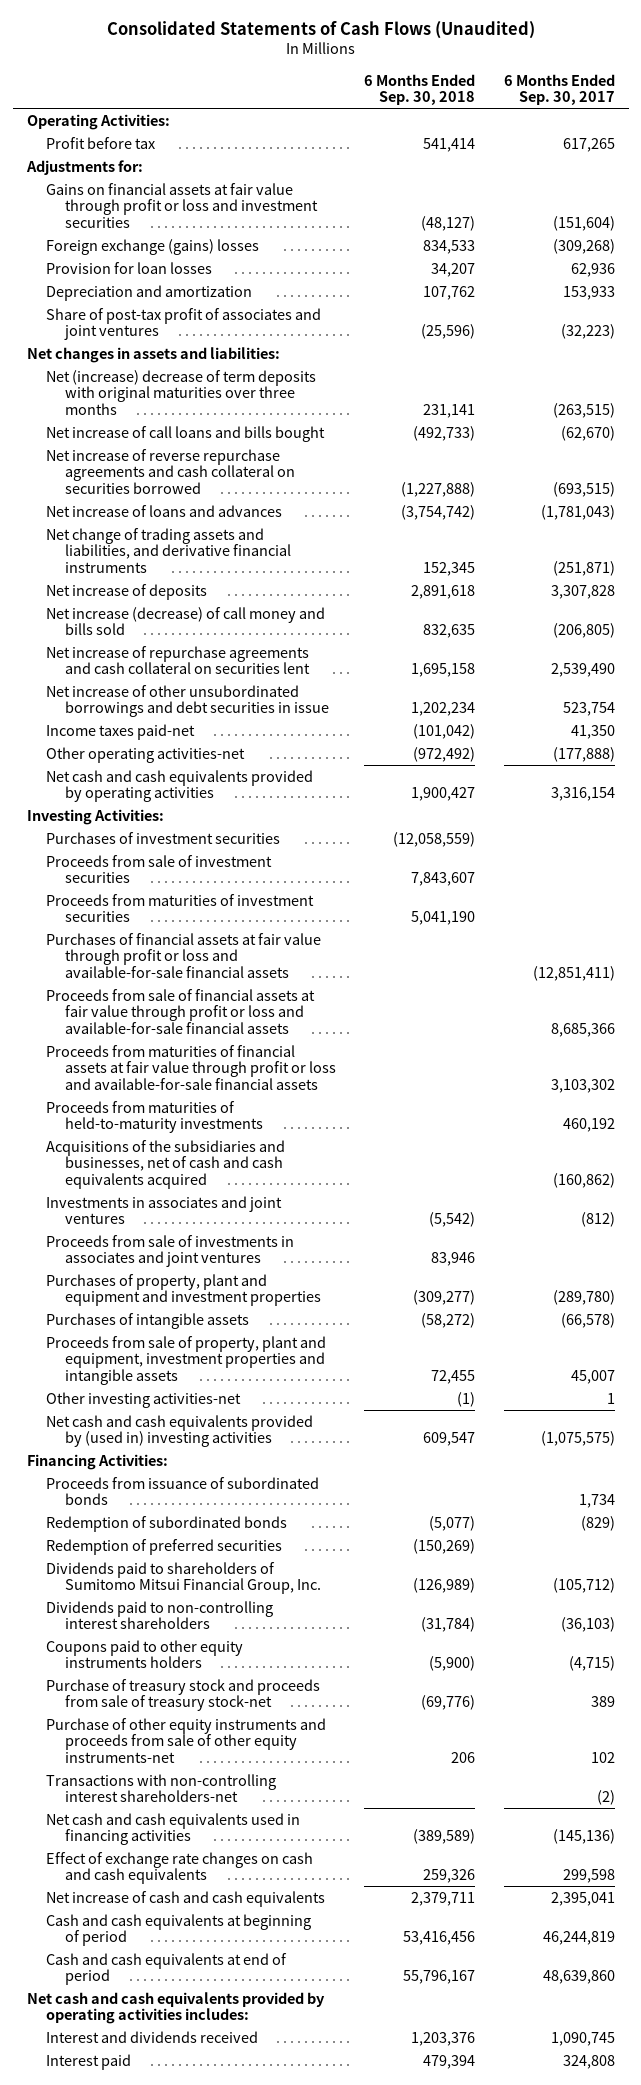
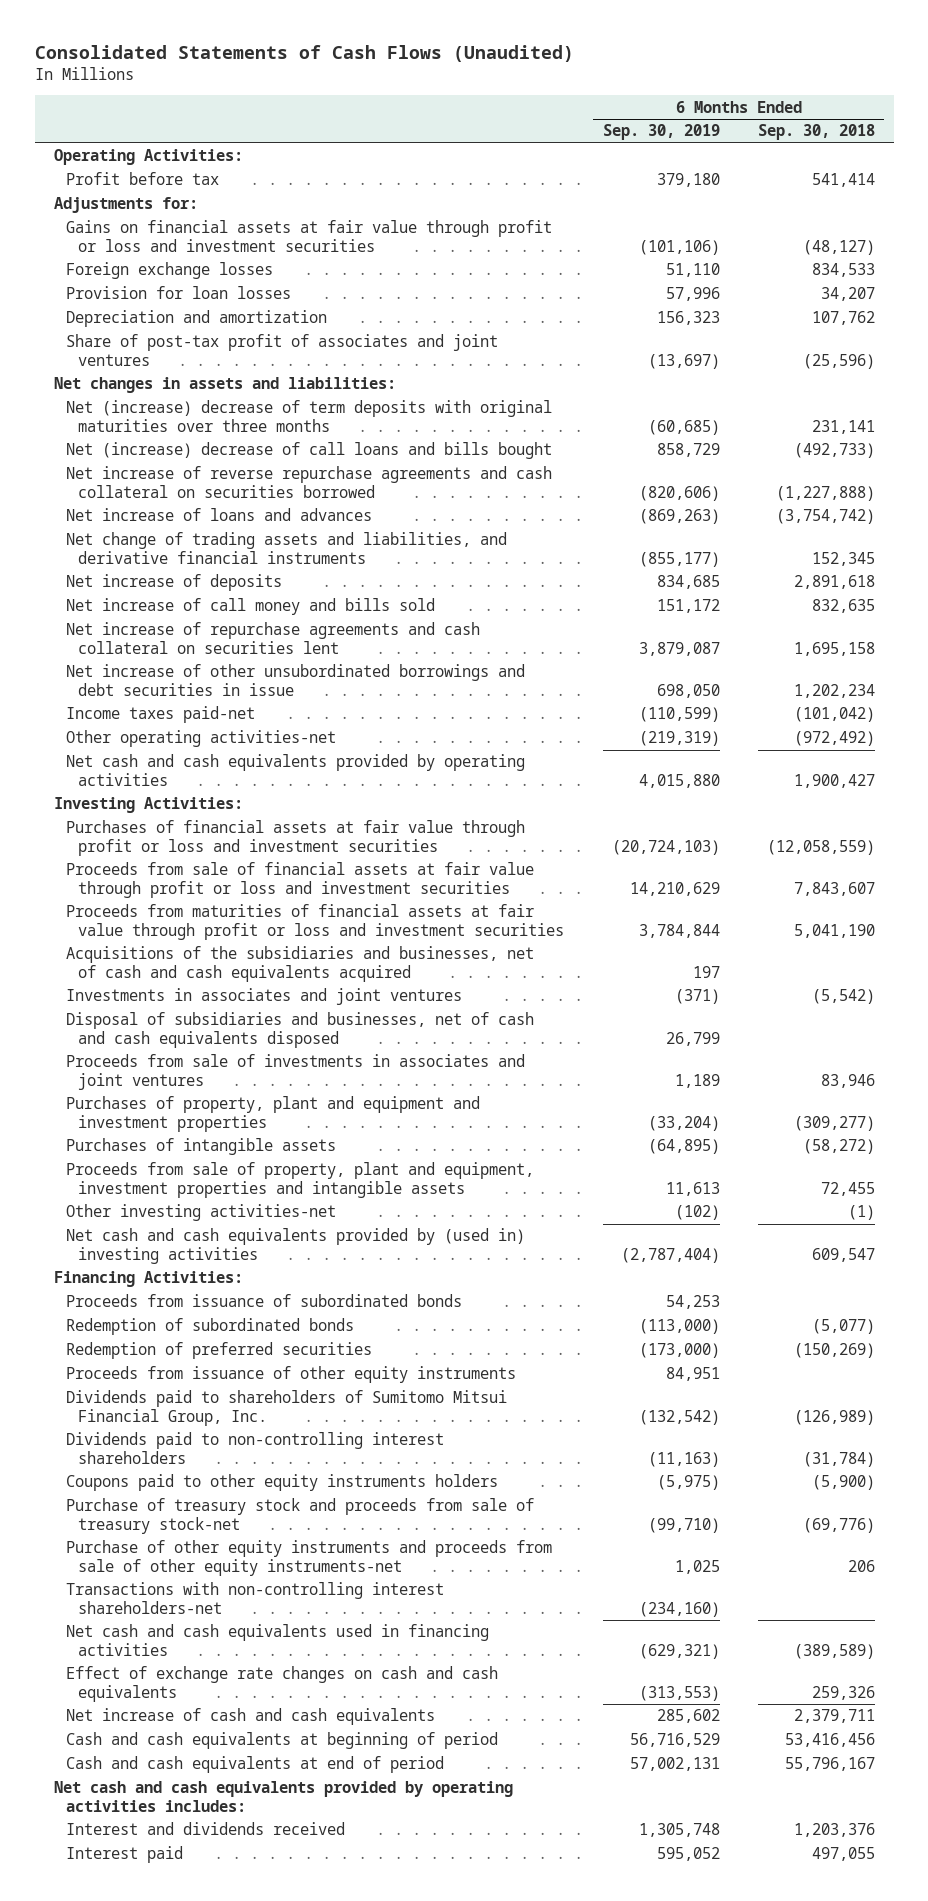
- | 6 Months Ended Sep. 30, 2018 | 6 Months Ended Sep. 30, 2017
+ | 6 Months Ended Sep. 30, 2019 | 6 Months Ended Sep. 30, 2018
- Foreign exchange (gains) losses | 834,533 | (309,268)
+ Foreign exchange losses | 51,110 | 834,533
- Net increase of call loans and bills bought | (492,733) | (62,670)
+ Net (increase) decrease of call loans and bills bought | 858,729 | (492,733)
- Net increase (decrease) of call money and bills sold | 832,635 | (206,805)
+ Net increase of call money and bills sold | 151,172 | 832,635
- Purchases of investment securities | (12,058,559) |
- Proceeds from sale of investment securities | 7,843,607 |
- Proceeds from maturities of investment securities | 5,041,190 |
- Purchases of financial assets at fair value through profit or loss and available-for-sale financial assets | | (12,851,411)
- Proceeds from sale of financial assets at fair value through profit or loss and available-for-sale financial assets | | 8,685,366
- Proceeds from maturities of financial assets at fair value through profit or loss and available-for-sale financial assets | | 3,103,302
- Proceeds from maturities of held-to-maturity investments | | 460,192
+ Purchases of financial assets at fair value through profit or loss and investment securities | (20,724,103) | (12,058,559)
+ Proceeds from sale of financial assets at fair value through profit or loss and investment securities | 14,210,629 | 7,843,607
+ Proceeds from maturities of financial assets at fair value through profit or loss and investment securities | 3,784,844 | 5,041,190
+ Disposal of subsidiaries and businesses, net of cash and cash equivalents disposed | 26,799 |
+ Proceeds from issuance of other equity instruments | 84,951 |
- Interest paid | 479,394 | 324,808
+ Interest paid | 595,052 | 497,055

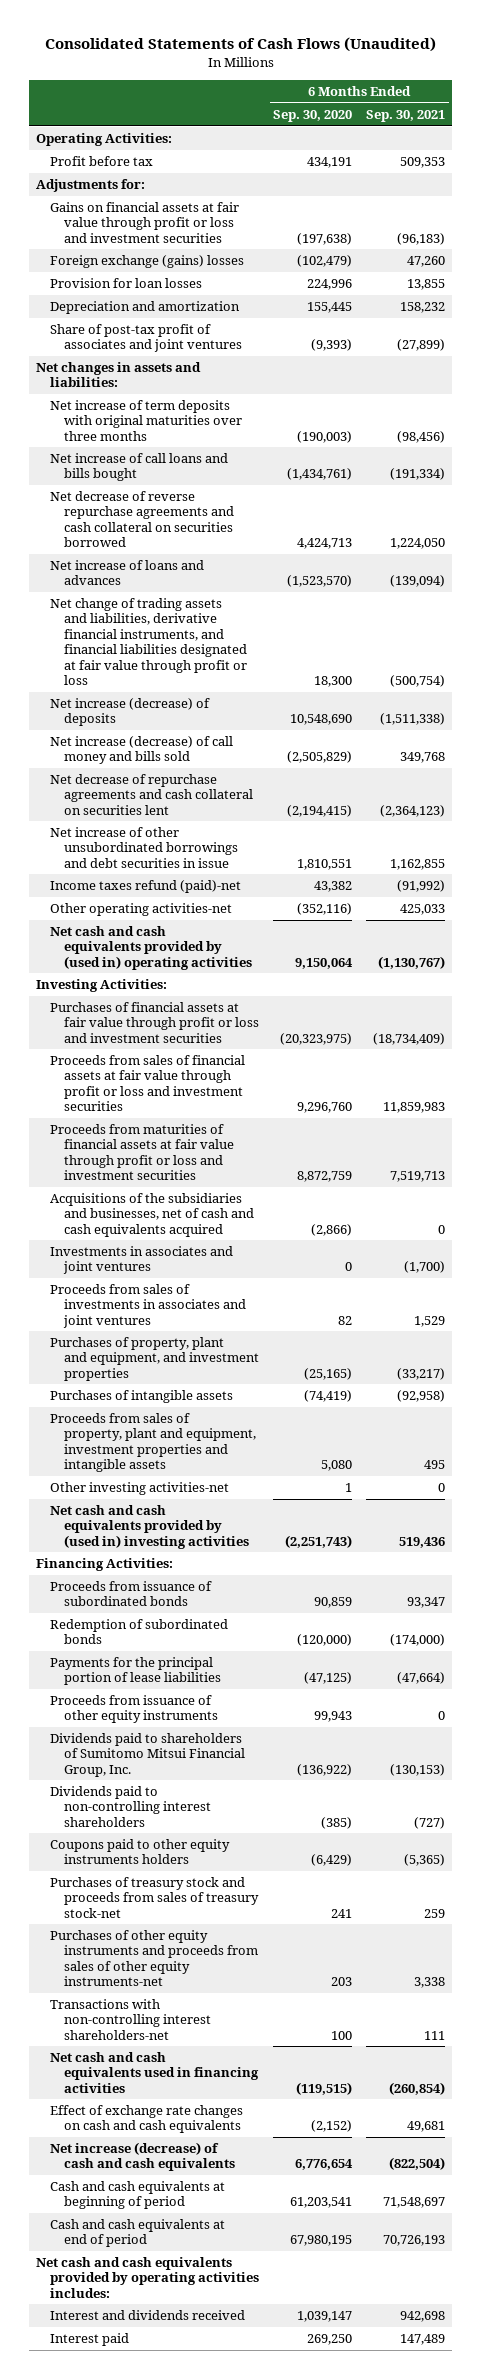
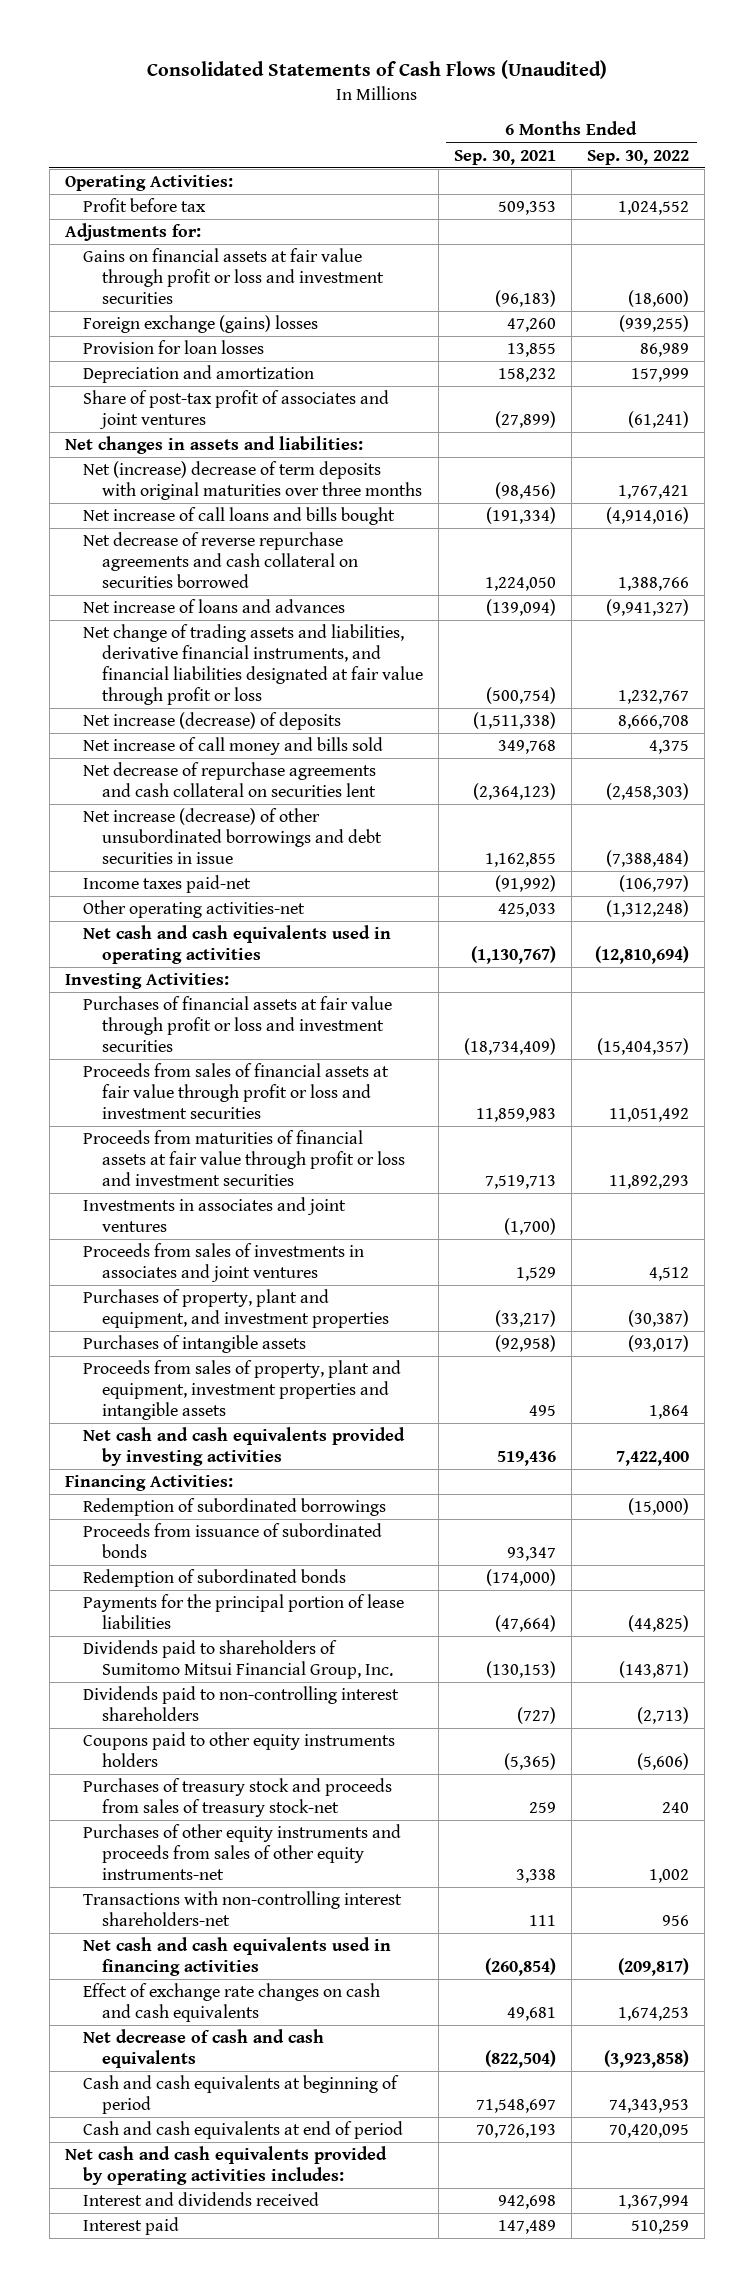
- | 6 Months Ended Sep. 30, 2020 | 6 Months Ended Sep. 30, 2021
+ | 6 Months Ended Sep. 30, 2021 | 6 Months Ended Sep. 30, 2022
- Net increase of term deposits with original maturities over three months | (190,003) | (98,456)
+ Net (increase) decrease of term deposits with original maturities over three months | (98,456) | 1,767,421
- Net increase (decrease) of call money and bills sold | (2,505,829) | 349,768
+ Net increase of call money and bills sold | 349,768 | 4,375
- Net increase of other unsubordinated borrowings and debt securities in issue | 1,810,551 | 1,162,855
- Income taxes refund (paid)-net | 43,382 | (91,992)
+ Net increase (decrease) of other unsubordinated borrowings and debt securities in issue | 1,162,855 | (7,388,484)
+ Income taxes paid-net | (91,992) | (106,797)
- Net cash and cash equivalents provided by (used in) operating activities | 9,150,064 | (1,130,767)
+ Net cash and cash equivalents used in operating activities | (1,130,767) | (12,810,694)
- Acquisitions of the subsidiaries and businesses, net of cash and cash equivalents acquired | (2,866) | 0
- Other investing activities-net | 1 | 0
- Net cash and cash equivalents provided by (used in) investing activities | (2,251,743) | 519,436
+ Net cash and cash equivalents provided by investing activities | 519,436 | 7,422,400
+ Redemption of subordinated borrowings | | (15,000)
- Proceeds from issuance of other equity instruments | 99,943 | 0
- Net increase (decrease) of cash and cash equivalents | 6,776,654 | (822,504)
+ Net decrease of cash and cash equivalents | (822,504) | (3,923,858)

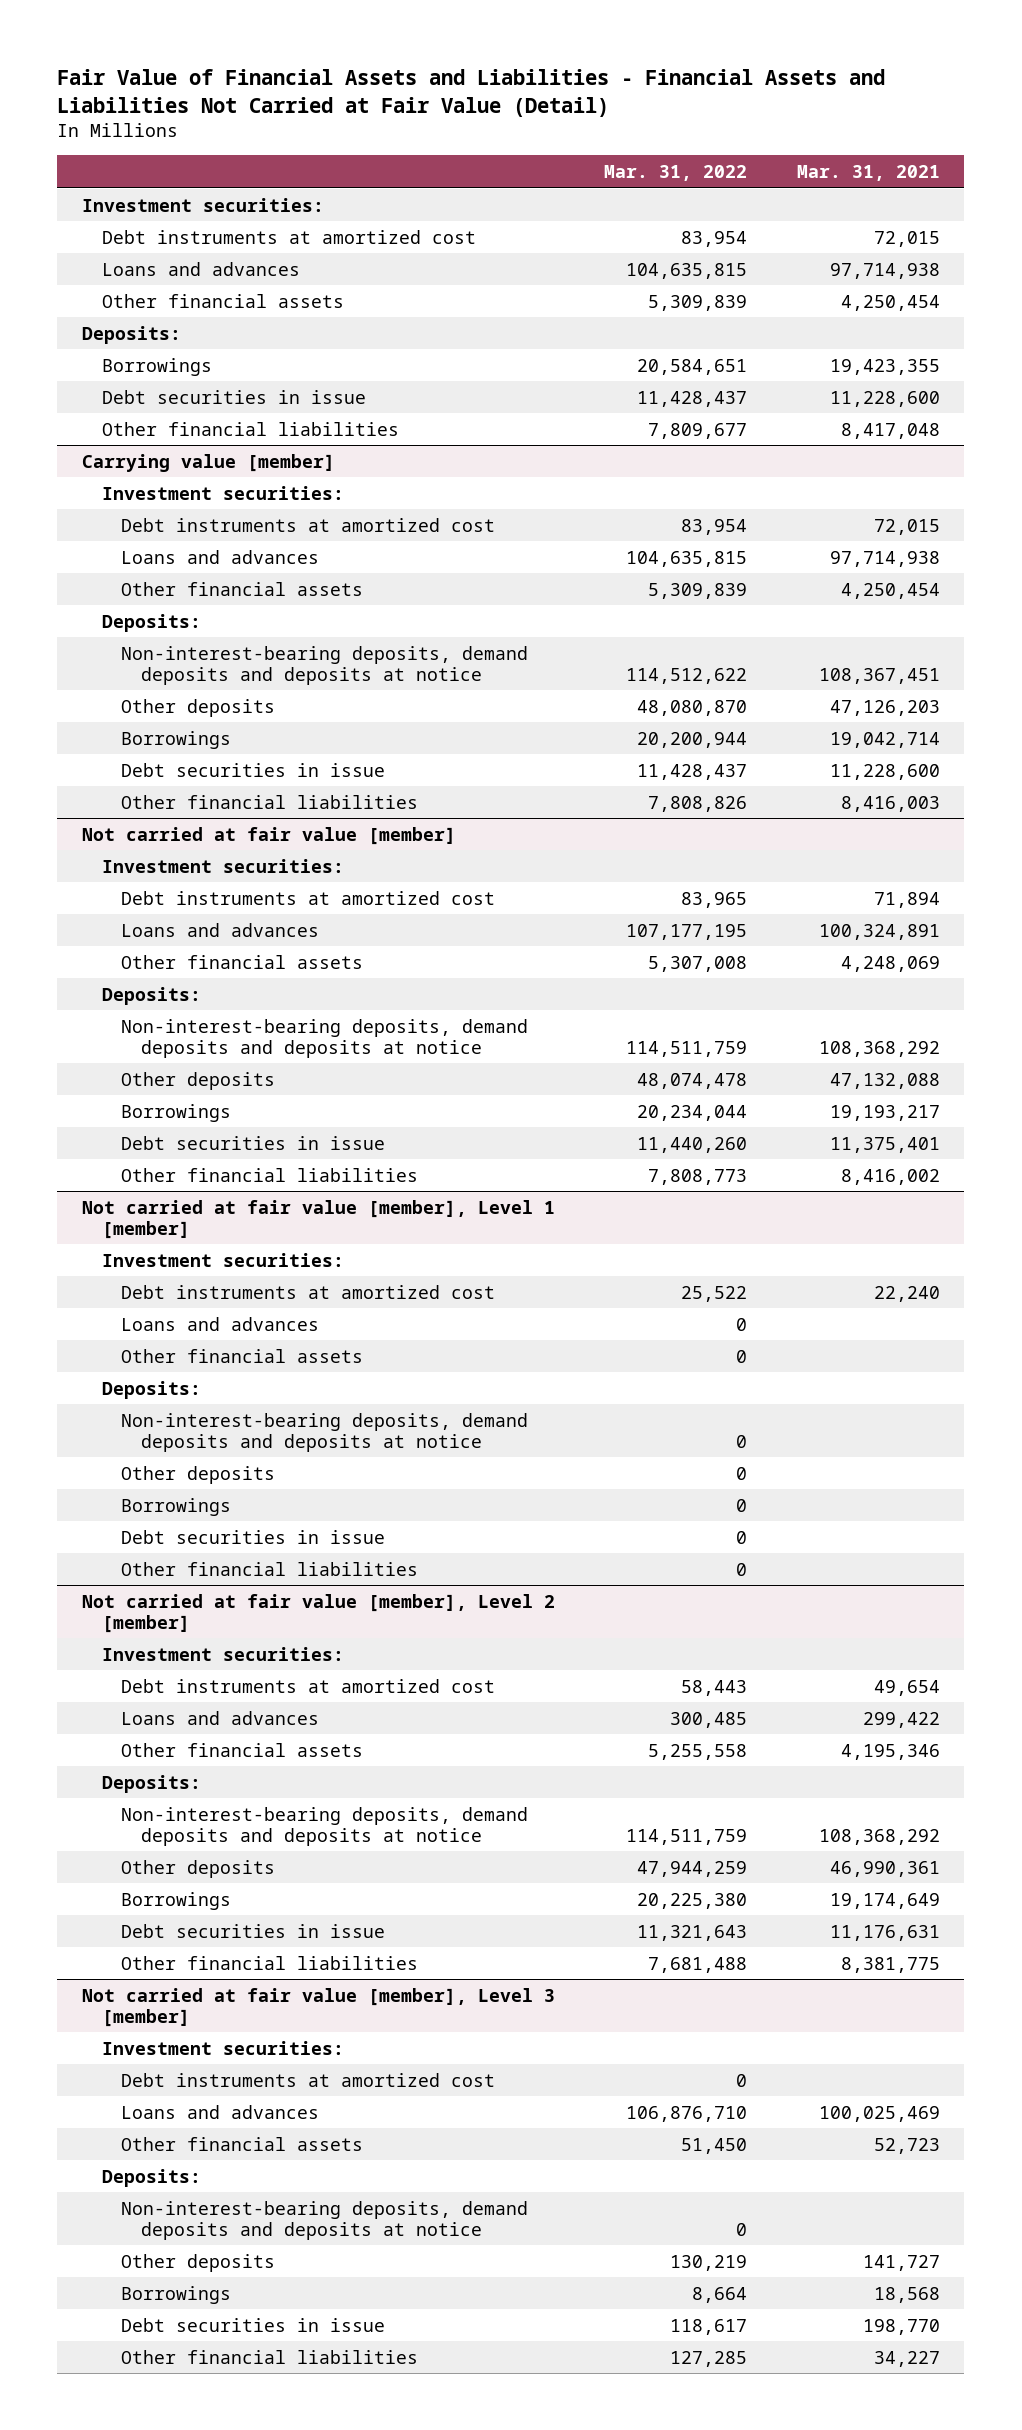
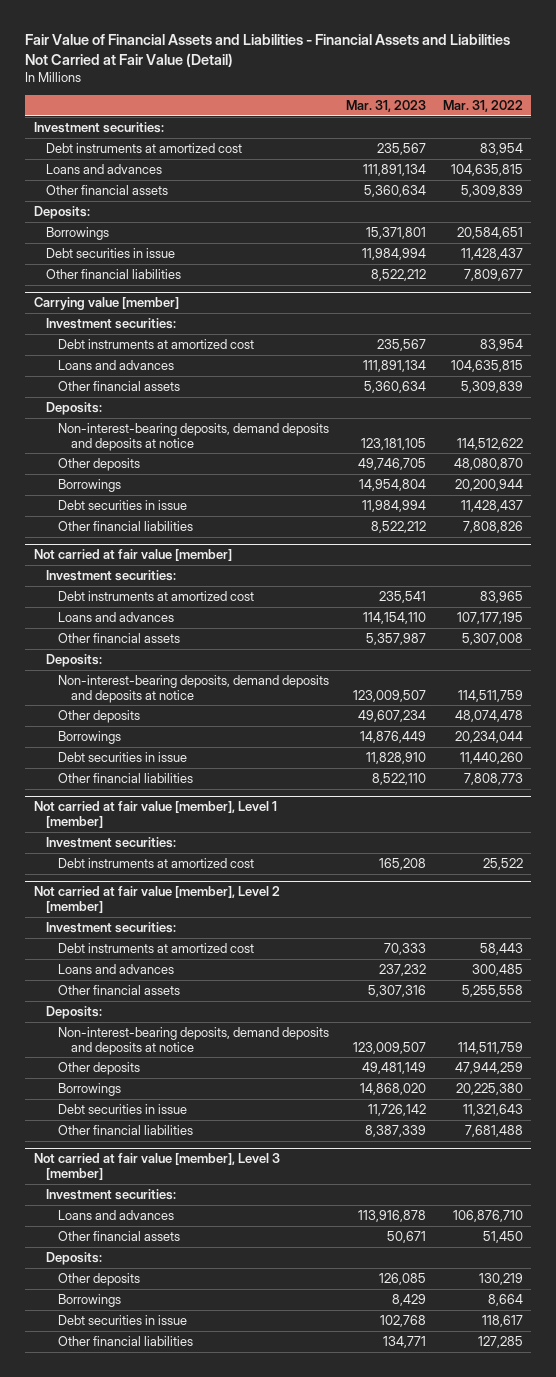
- | Mar. 31, 2022 | Mar. 31, 2021
+ | Mar. 31, 2023 | Mar. 31, 2022
@ Not carried at fair value [member], Level 1 [member]
- Loans and advances | 0 |
- Other financial assets | 0 |
- Deposits:
- Non-interest-bearing deposits, demand deposits and deposits at notice | 0 |
- Other deposits | 0 |
- Borrowings | 0 |
- Debt securities in issue | 0 |
- Other financial liabilities | 0 |
@ Not carried at fair value [member], Level 3 [member]
- Debt instruments at amortized cost | 0 |
- Non-interest-bearing deposits, demand deposits and deposits at notice | 0 |

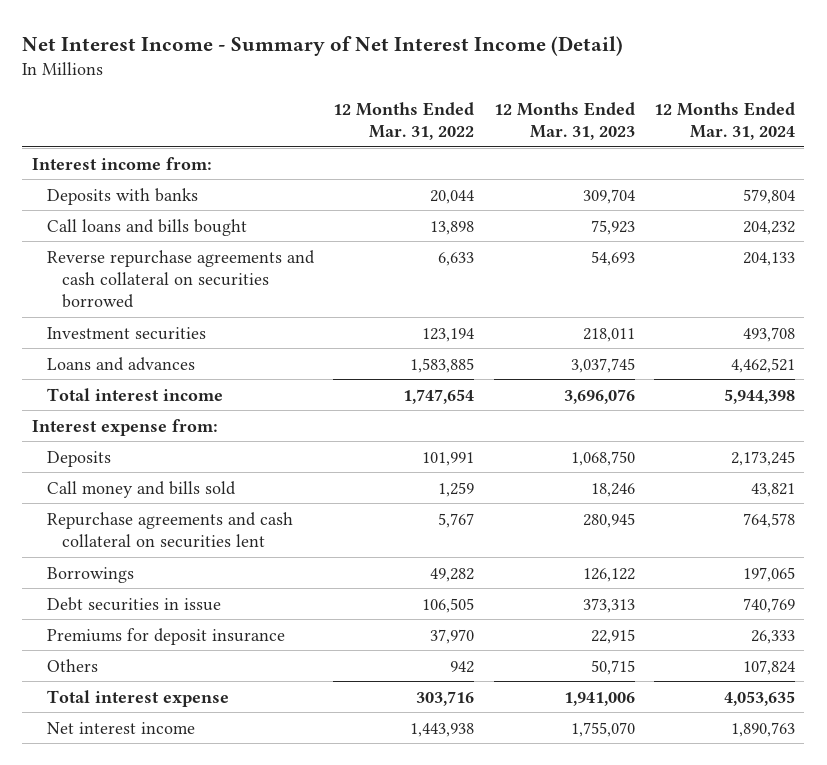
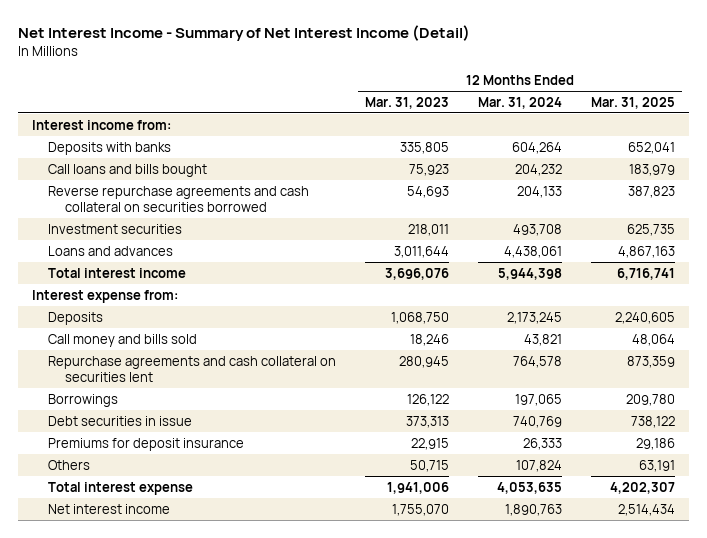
- | 12 Months Ended Mar. 31, 2022 | 12 Months Ended Mar. 31, 2023 | 12 Months Ended Mar. 31, 2024
+ | 12 Months Ended Mar. 31, 2023 | 12 Months Ended Mar. 31, 2024 | 12 Months Ended Mar. 31, 2025
- Deposits with banks | 20,044 | 309,704 | 579,804
+ Deposits with banks | 335,805 | 604,264 | 652,041
- Loans and advances | 1,583,885 | 3,037,745 | 4,462,521
+ Loans and advances | 3,011,644 | 4,438,061 | 4,867,163

